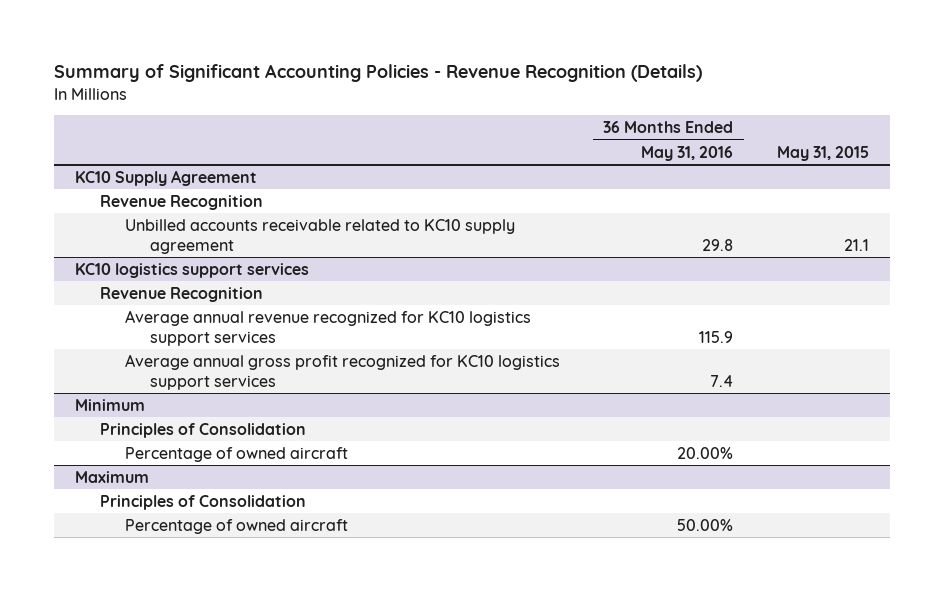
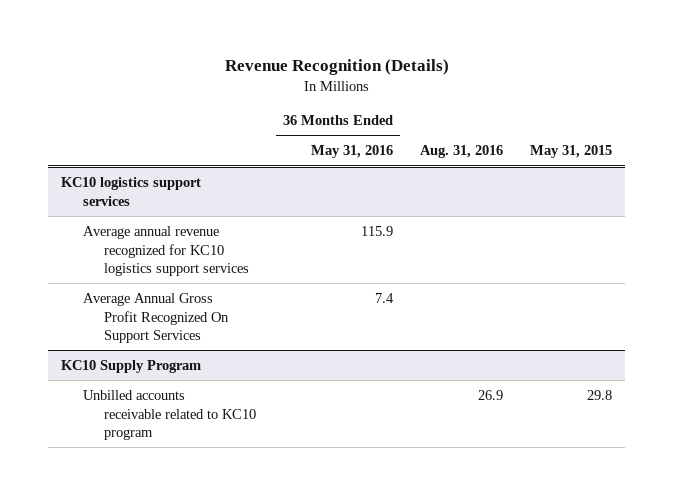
- Summary of Significant Accounting Policies - Revenue Recognition (Details)
+ Revenue Recognition (Details)
- | 36 Months Ended May 31, 2016 | May 31, 2015
+ | 36 Months Ended May 31, 2016 | Aug. 31, 2016 | May 31, 2015
- KC10 Supply Agreement
- Revenue Recognition
- Unbilled accounts receivable related to KC10 supply agreement | 29.8 | 21.1
@ KC10 logistics support services
- Revenue Recognition
- Average annual gross profit recognized for KC10 logistics support services | 7.4 |
- Minimum
- Principles of Consolidation
- Percentage of owned aircraft | 20.00% |
- Maximum
- Principles of Consolidation
- Percentage of owned aircraft | 50.00% |
@ KC10 logistics support services
+ Average Annual Gross Profit Recognized On Support Services | 7.4 | |
+ KC10 Supply Program
+ Unbilled accounts receivable related to KC10 program | | 26.9 | 29.8

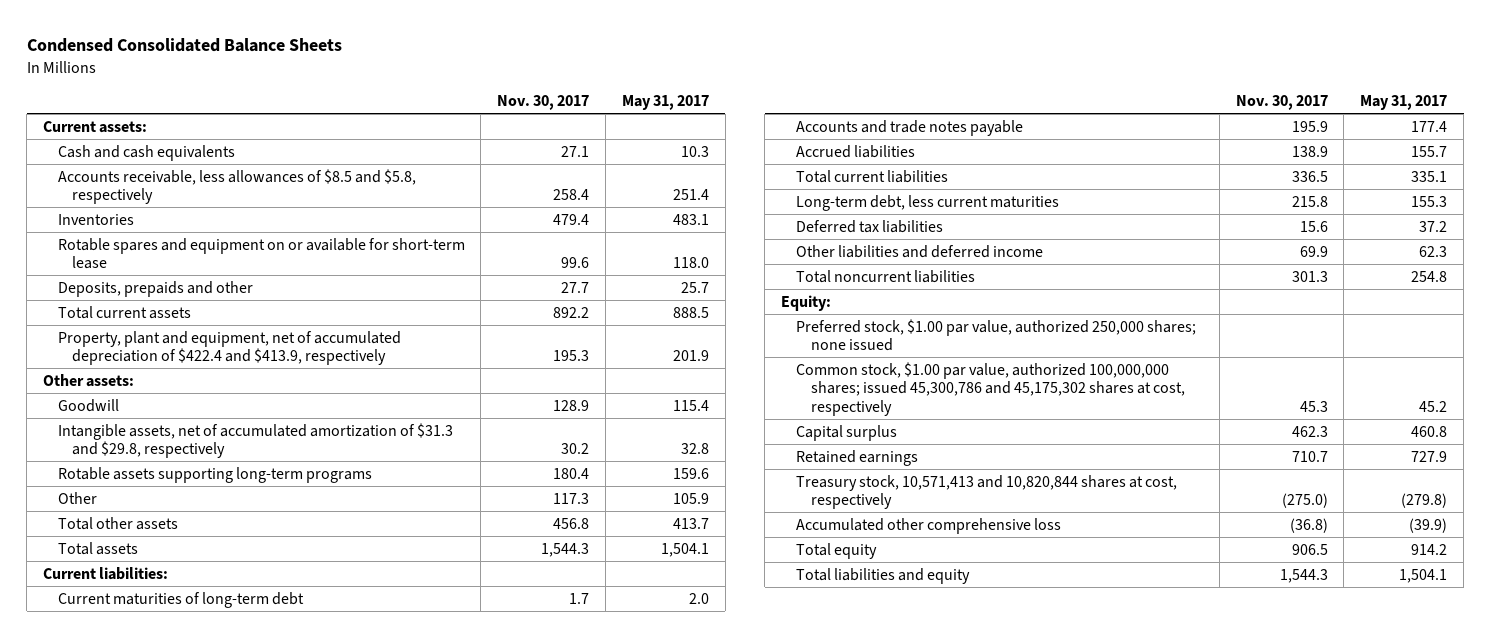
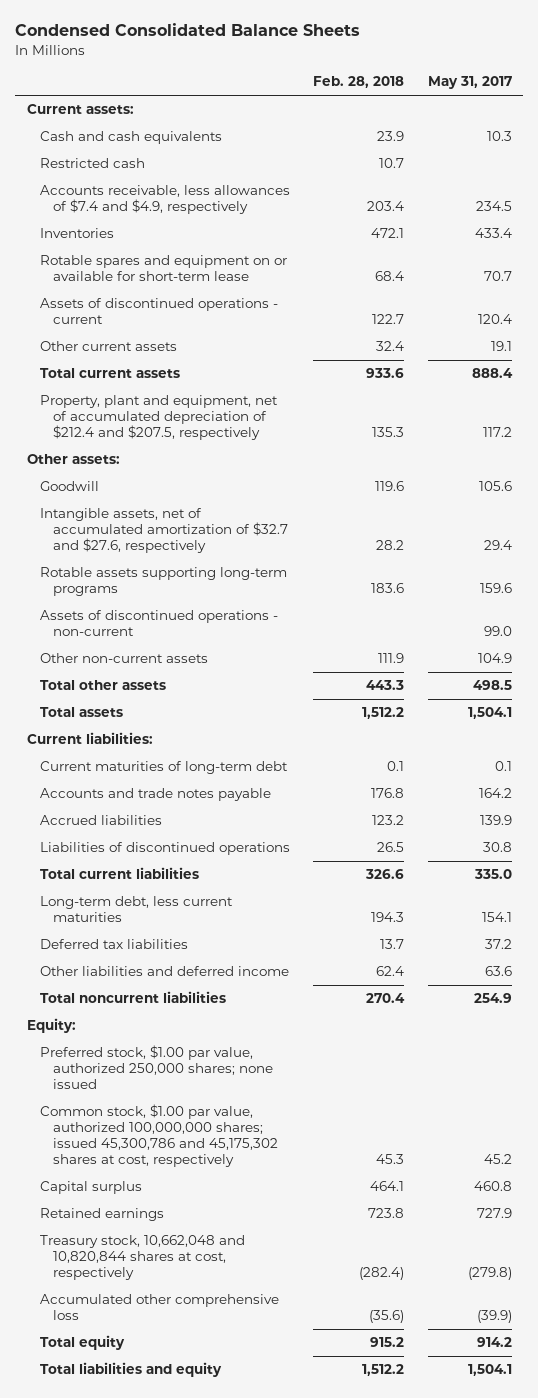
- | Nov. 30, 2017 | May 31, 2017
+ | Feb. 28, 2018 | May 31, 2017
- Accounts receivable, less allowances of $8.5 and $5.8, respectively | 258.4 | 251.4
- Inventories | 479.4 | 483.1
- Rotable spares and equipment on or available for short-term lease | 99.6 | 118.0
- Deposits, prepaids and other | 27.7 | 25.7
- Total current assets | 892.2 | 888.5
- Property, plant and equipment, net of accumulated depreciation of $422.4 and $413.9, respectively | 195.3 | 201.9
+ Restricted cash | 10.7 |
+ Accounts receivable, less allowances of $7.4 and $4.9, respectively | 203.4 | 234.5
+ Inventories | 472.1 | 433.4
+ Rotable spares and equipment on or available for short-term lease | 68.4 | 70.7
+ Assets of discontinued operations - current | 122.7 | 120.4
+ Other current assets | 32.4 | 19.1
+ Total current assets | 933.6 | 888.4
+ Property, plant and equipment, net of accumulated depreciation of $212.4 and $207.5, respectively | 135.3 | 117.2
- Goodwill | 128.9 | 115.4
- Intangible assets, net of accumulated amortization of $31.3 and $29.8, respectively | 30.2 | 32.8
+ Goodwill | 119.6 | 105.6
+ Intangible assets, net of accumulated amortization of $32.7 and $27.6, respectively | 28.2 | 29.4
- Other | 117.3 | 105.9
- Total other assets | 456.8 | 413.7
+ Assets of discontinued operations - non-current | | 99.0
+ Other non-current assets | 111.9 | 104.9
+ Total other assets | 443.3 | 498.5
- Current maturities of long-term debt | 1.7 | 2.0
- Accounts and trade notes payable | 195.9 | 177.4
- Accrued liabilities | 138.9 | 155.7
- Total current liabilities | 336.5 | 335.1
- Long-term debt, less current maturities | 215.8 | 155.3
+ Current maturities of long-term debt | 0.1 | 0.1
+ Accounts and trade notes payable | 176.8 | 164.2
+ Accrued liabilities | 123.2 | 139.9
+ Liabilities of discontinued operations | 26.5 | 30.8
+ Total current liabilities | 326.6 | 335.0
+ Long-term debt, less current maturities | 194.3 | 154.1
- Other liabilities and deferred income | 69.9 | 62.3
- Total noncurrent liabilities | 301.3 | 254.8
+ Other liabilities and deferred income | 62.4 | 63.6
+ Total noncurrent liabilities | 270.4 | 254.9
- Treasury stock, 10,571,413 and 10,820,844 shares at cost, respectively | (275.0) | (279.8)
+ Treasury stock, 10,662,048 and 10,820,844 shares at cost, respectively | (282.4) | (279.8)

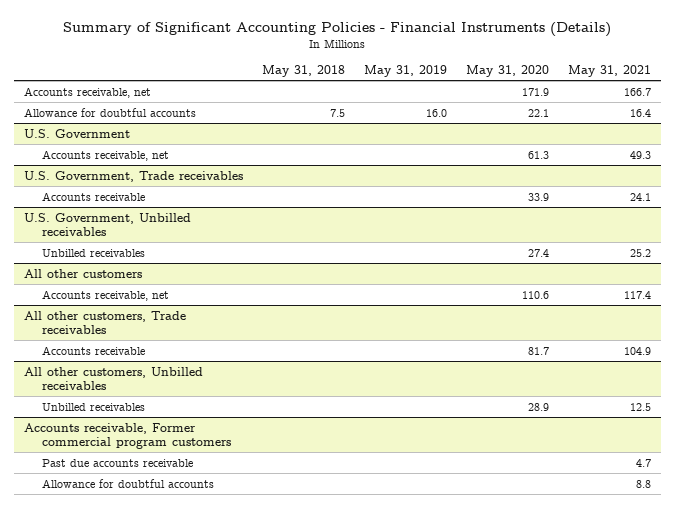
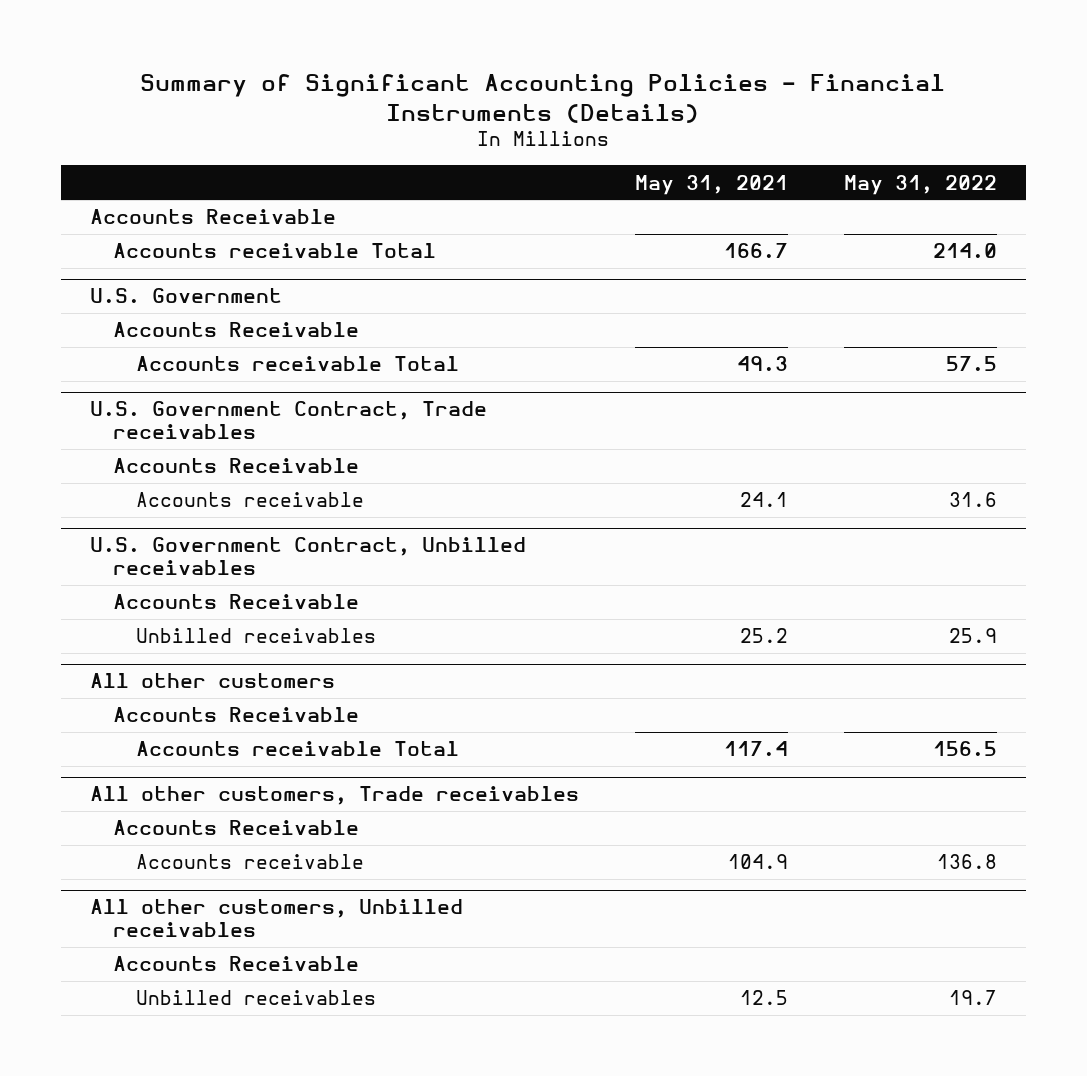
- | May 31, 2018 | May 31, 2019 | May 31, 2020 | May 31, 2021
+ | May 31, 2021 | May 31, 2022
- Accounts receivable, net | | | 171.9 | 166.7
- Allowance for doubtful accounts | 7.5 | 16.0 | 22.1 | 16.4
+ Accounts Receivable
+ Accounts receivable Total | 166.7 | 214.0
@ U.S. Government
- Accounts receivable, net | | | 61.3 | 49.3
- U.S. Government, Trade receivables
@ U.S. Government
+ Accounts Receivable
+ Accounts receivable Total | 49.3 | 57.5
+ U.S. Government Contract, Trade receivables
+ Accounts Receivable
- U.S. Government, Unbilled receivables
+ U.S. Government Contract, Unbilled receivables
+ Accounts Receivable
@ All other customers
- Accounts receivable, net | | | 110.6 | 117.4
+ Accounts Receivable
+ Accounts receivable Total | 117.4 | 156.5
@ All other customers, Trade receivables
+ Accounts Receivable
@ All other customers, Unbilled receivables
+ Accounts Receivable
- Accounts receivable, Former commercial program customers
- Past due accounts receivable | | | | 4.7
- Allowance for doubtful accounts | | | | 8.8

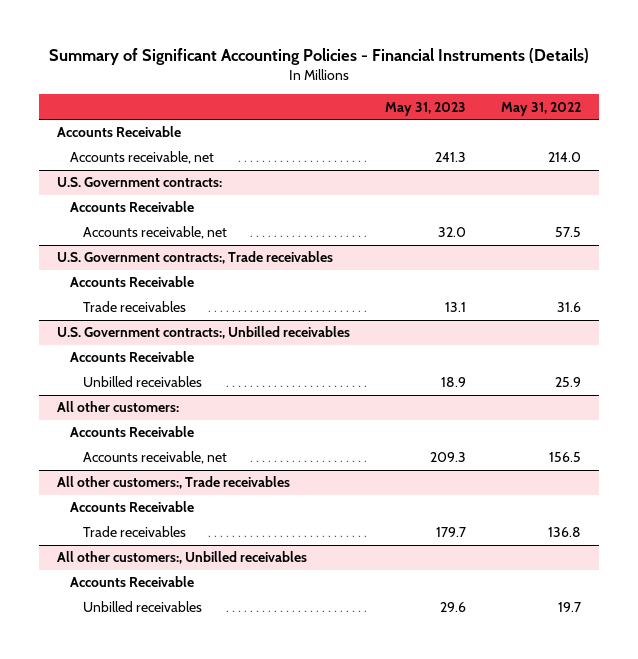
- | May 31, 2021 | May 31, 2022
+ | May 31, 2023 | May 31, 2022
- Accounts receivable Total | 166.7 | 214.0
- U.S. Government
+ Accounts receivable, net | 241.3 | 214.0
+ U.S. Government contracts:
- Accounts receivable Total | 49.3 | 57.5
- U.S. Government Contract, Trade receivables
+ Accounts receivable, net | 32.0 | 57.5
+ U.S. Government contracts:, Trade receivables
- Accounts receivable | 24.1 | 31.6
- U.S. Government Contract, Unbilled receivables
+ Trade receivables | 13.1 | 31.6
+ U.S. Government contracts:, Unbilled receivables
- All other customers
+ All other customers:
- Accounts receivable Total | 117.4 | 156.5
- All other customers, Trade receivables
+ Accounts receivable, net | 209.3 | 156.5
+ All other customers:, Trade receivables
- Accounts receivable | 104.9 | 136.8
- All other customers, Unbilled receivables
+ Trade receivables | 179.7 | 136.8
+ All other customers:, Unbilled receivables

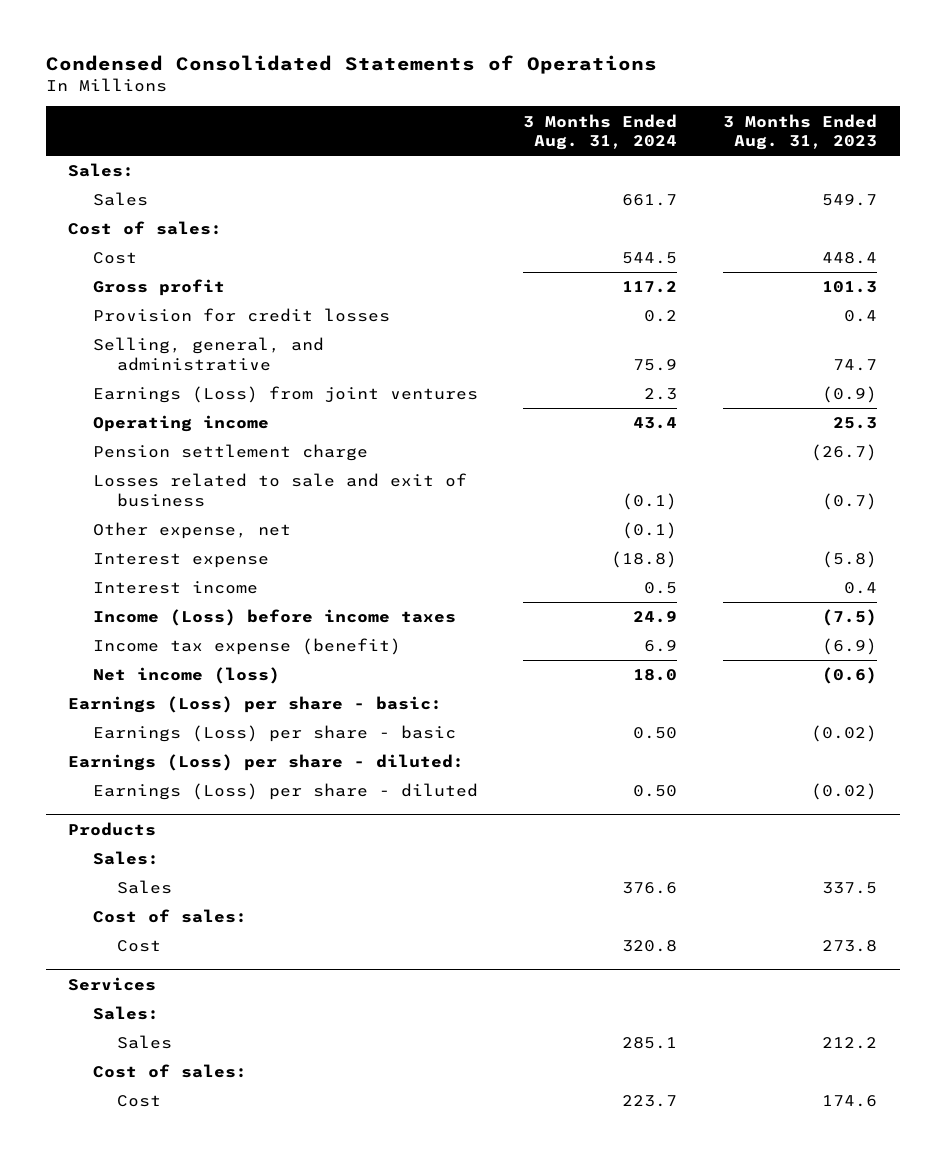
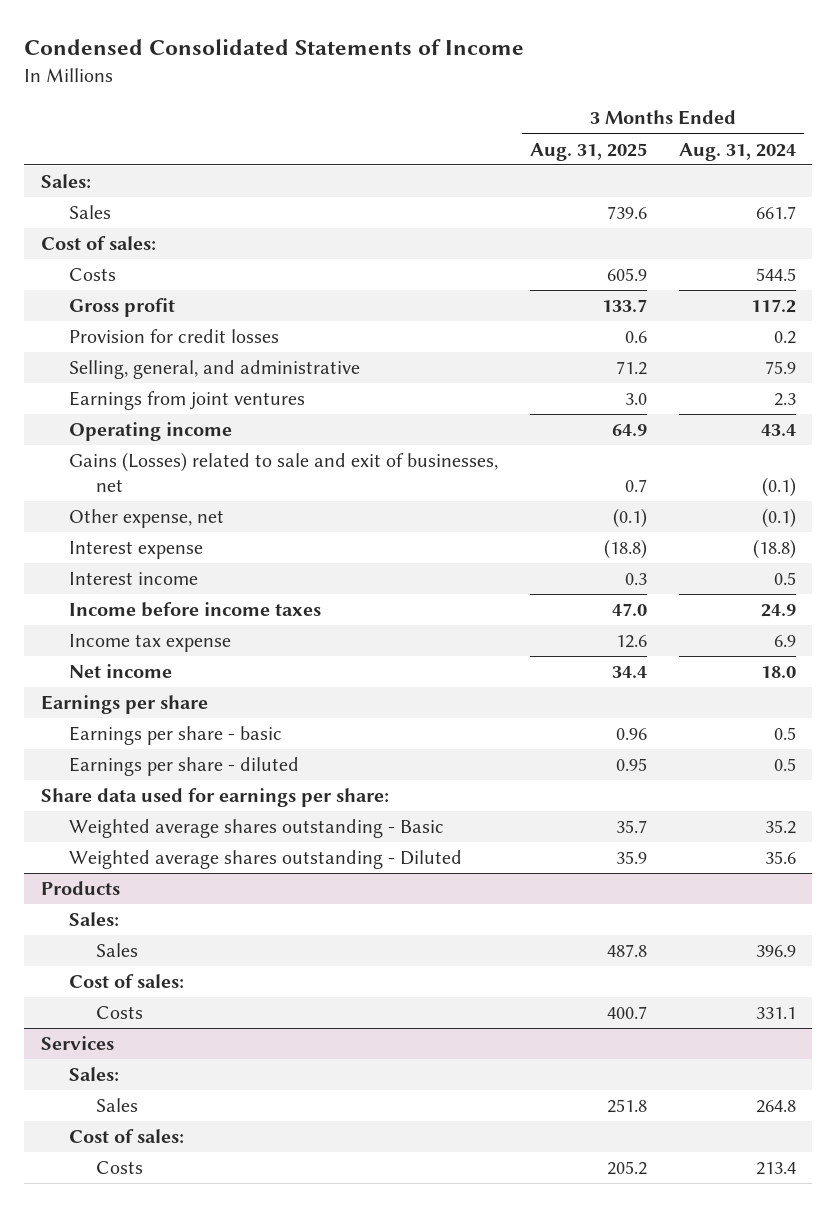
- Condensed Consolidated Statements of Operations
+ Condensed Consolidated Statements of Income
- | 3 Months Ended Aug. 31, 2024 | 3 Months Ended Aug. 31, 2023
+ | 3 Months Ended Aug. 31, 2025 | 3 Months Ended Aug. 31, 2024
- Cost | 544.5 | 448.4
+ Costs | 605.9 | 544.5
- Earnings (Loss) from joint ventures | 2.3 | (0.9)
+ Earnings from joint ventures | 3.0 | 2.3
- Pension settlement charge | | (26.7)
- Losses related to sale and exit of business | (0.1) | (0.7)
+ Gains (Losses) related to sale and exit of businesses, net | 0.7 | (0.1)
- Income (Loss) before income taxes | 24.9 | (7.5)
- Income tax expense (benefit) | 6.9 | (6.9)
- Net income (loss) | 18.0 | (0.6)
- Earnings (Loss) per share - basic:
- Earnings (Loss) per share - basic | 0.50 | (0.02)
- Earnings (Loss) per share - diluted:
- Earnings (Loss) per share - diluted | 0.50 | (0.02)
+ Income before income taxes | 47.0 | 24.9
+ Income tax expense | 12.6 | 6.9
+ Net income | 34.4 | 18.0
+ Earnings per share
+ Earnings per share - basic | 0.96 | 0.5
+ Earnings per share - diluted | 0.95 | 0.5
+ Share data used for earnings per share:
+ Weighted average shares outstanding - Basic | 35.7 | 35.2
+ Weighted average shares outstanding - Diluted | 35.9 | 35.6
@ Products
- Sales | 376.6 | 337.5
+ Sales | 487.8 | 396.9
- Cost | 320.8 | 273.8
+ Costs | 400.7 | 331.1
@ Services
- Sales | 285.1 | 212.2
+ Sales | 251.8 | 264.8
- Cost | 223.7 | 174.6
+ Costs | 205.2 | 213.4

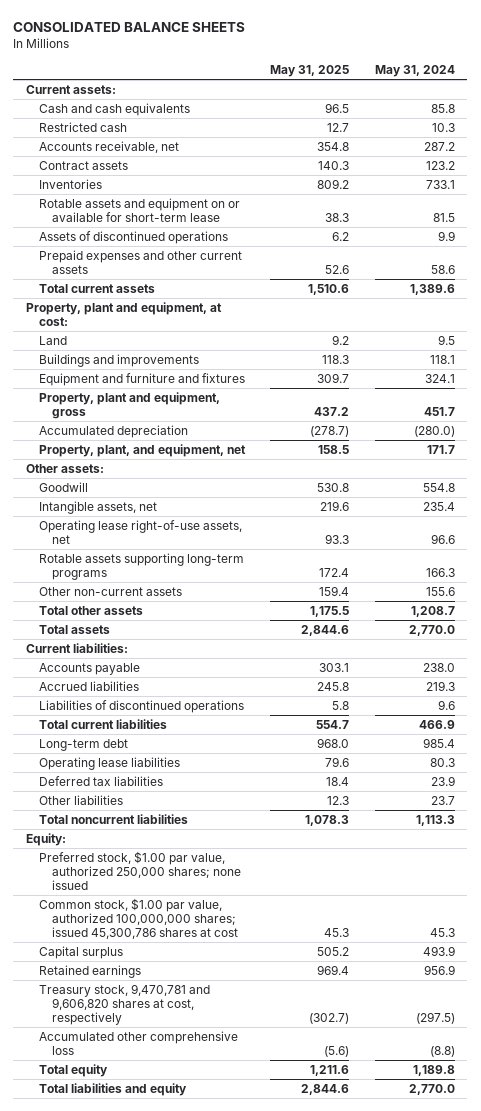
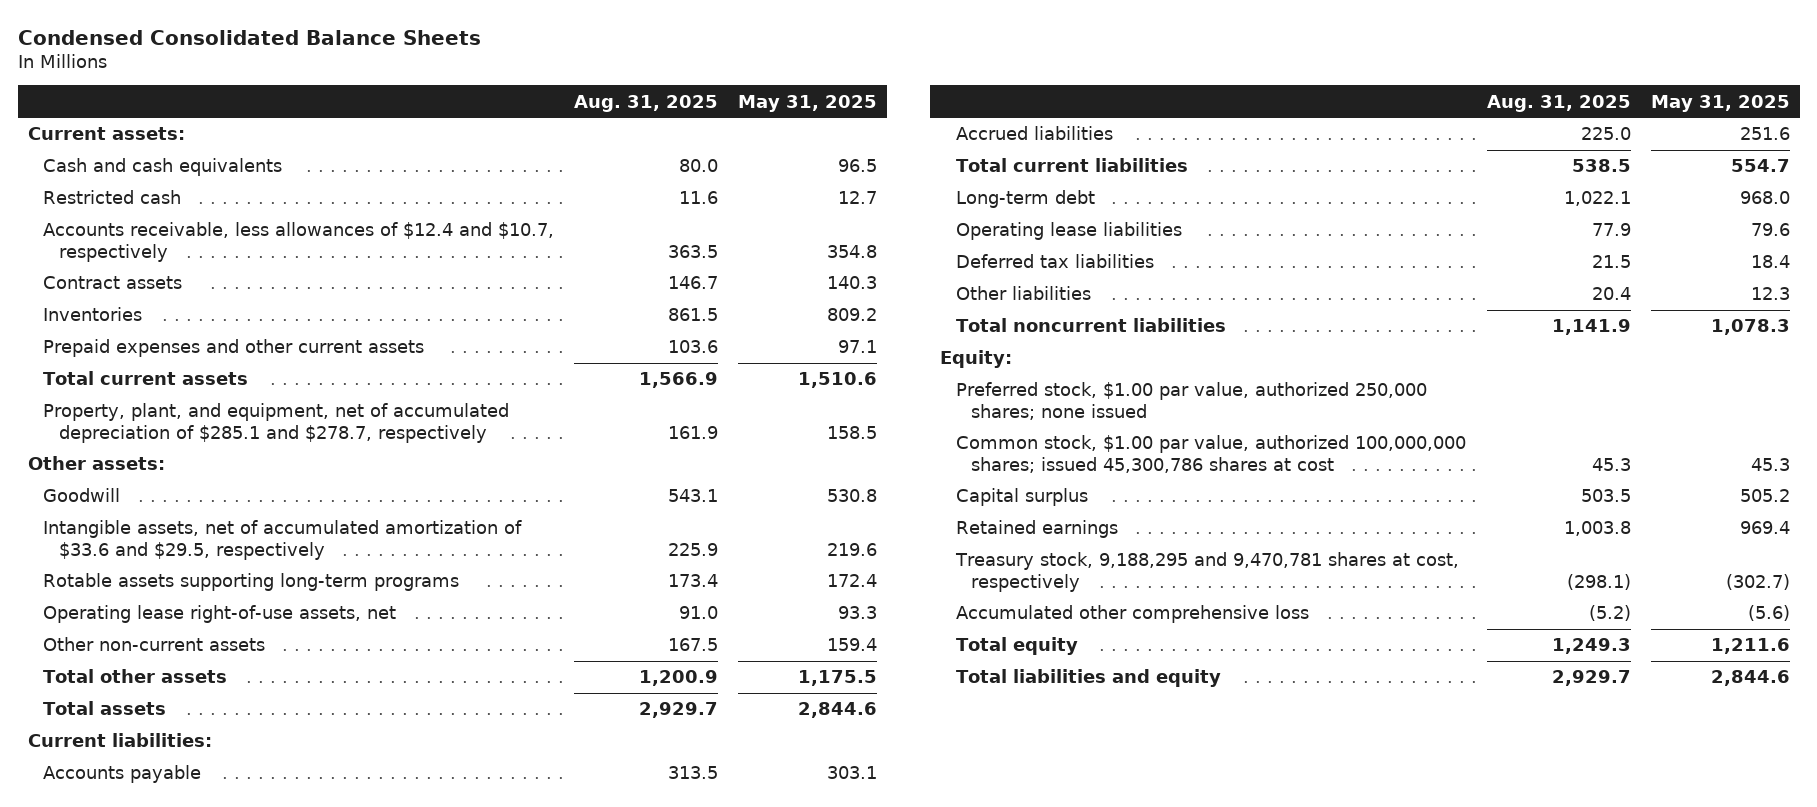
- CONSOLIDATED BALANCE SHEETS
+ Condensed Consolidated Balance Sheets
- | May 31, 2025 | May 31, 2024
+ | Aug. 31, 2025 | May 31, 2025
- Accounts receivable, net | 354.8 | 287.2
+ Accounts receivable, less allowances of $12.4 and $10.7, respectively | 363.5 | 354.8
- Rotable assets and equipment on or available for short-term lease | 38.3 | 81.5
- Assets of discontinued operations | 6.2 | 9.9
- Prepaid expenses and other current assets | 52.6 | 58.6
+ Prepaid expenses and other current assets | 103.6 | 97.1
- Property, plant and equipment, at cost:
- Land | 9.2 | 9.5
- Buildings and improvements | 118.3 | 118.1
- Equipment and furniture and fixtures | 309.7 | 324.1
- Property, plant and equipment, gross | 437.2 | 451.7
- Accumulated depreciation | (278.7) | (280.0)
- Property, plant, and equipment, net | 158.5 | 171.7
+ Property, plant, and equipment, net of accumulated depreciation of $285.1 and $278.7, respectively | 161.9 | 158.5
- Intangible assets, net | 219.6 | 235.4
+ Intangible assets, net of accumulated amortization of $33.6 and $29.5, respectively | 225.9 | 219.6
moved down: Operating lease right-of-use assets, net | 91.0 | 93.3
- Accrued liabilities | 245.8 | 219.3
- Liabilities of discontinued operations | 5.8 | 9.6
+ Accrued liabilities | 225.0 | 251.6
- Treasury stock, 9,470,781 and 9,606,820 shares at cost, respectively | (302.7) | (297.5)
+ Treasury stock, 9,188,295 and 9,470,781 shares at cost, respectively | (298.1) | (302.7)

